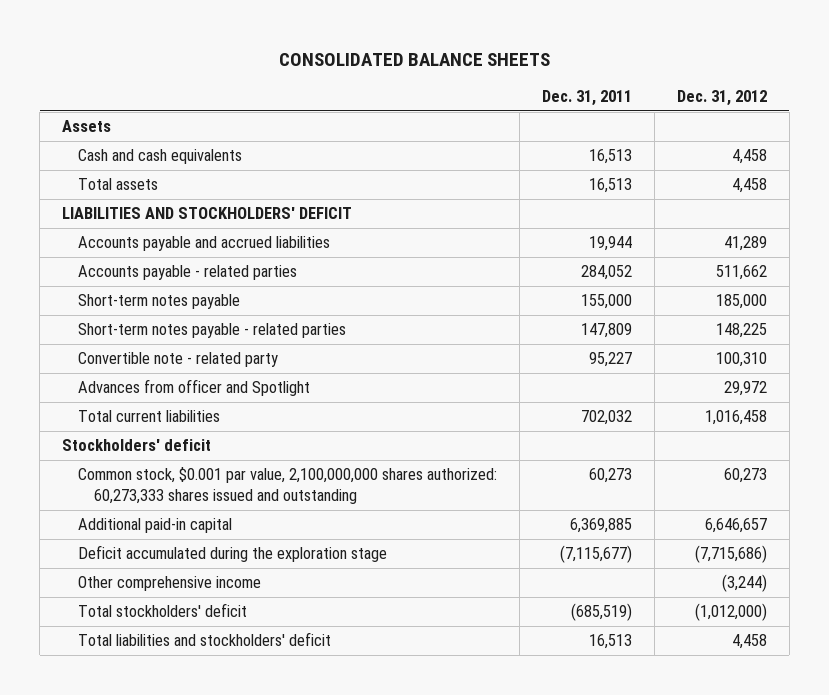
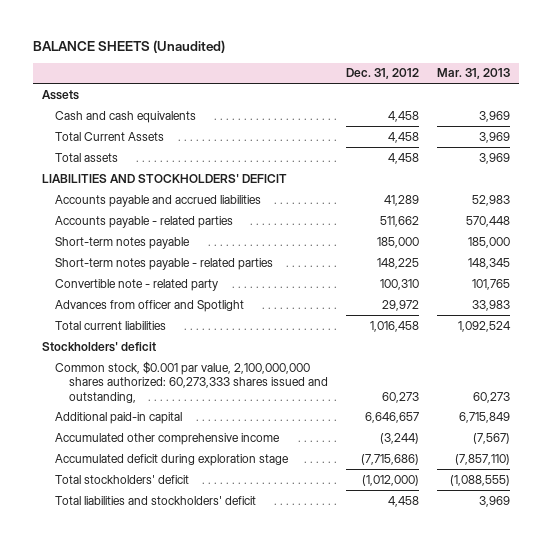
- CONSOLIDATED BALANCE SHEETS
+ BALANCE SHEETS (Unaudited)
- | Dec. 31, 2011 | Dec. 31, 2012
+ | Dec. 31, 2012 | Mar. 31, 2013
+ Total Current Assets | 4,458 | 3,969
- Common stock, $0.001 par value, 2,100,000,000 shares authorized: 60,273,333 shares issued and outstanding | 60,273 | 60,273
+ Common stock, $0.001 par value, 2,100,000,000 shares authorized: 60,273,333 shares issued and outstanding, | 60,273 | 60,273
- Deficit accumulated during the exploration stage | (7,115,677) | (7,715,686)
- Other comprehensive income | | (3,244)
+ Accumulated other comprehensive income | (3,244) | (7,567)
+ Accumulated deficit during exploration stage | (7,715,686) | (7,857,110)

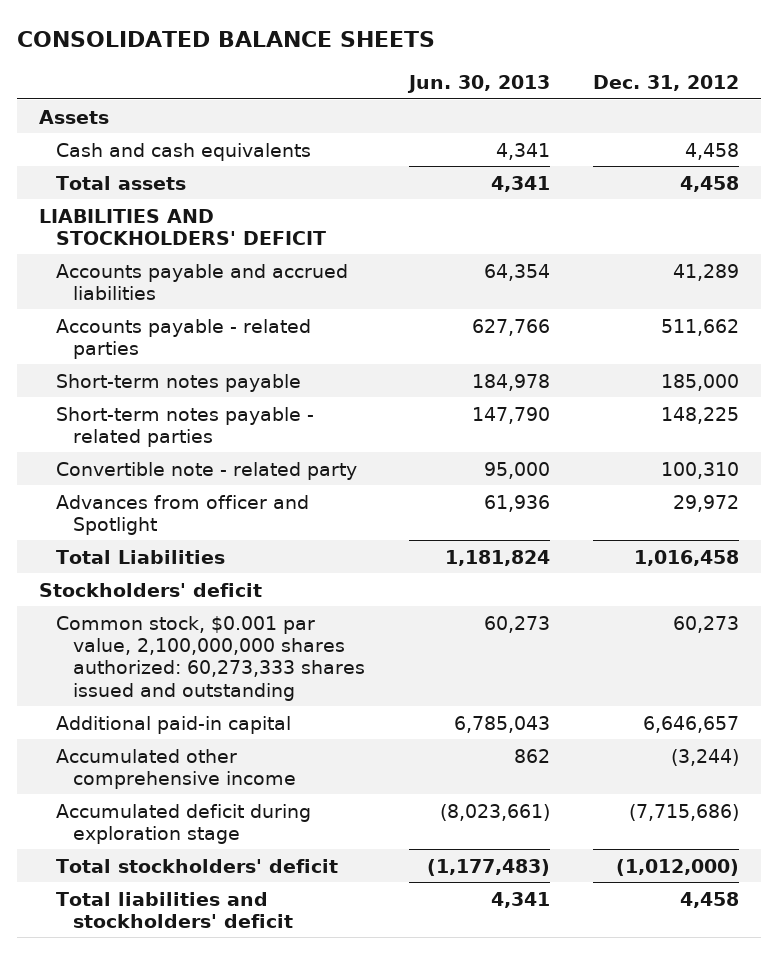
- BALANCE SHEETS (Unaudited)
+ CONSOLIDATED BALANCE SHEETS
- | Dec. 31, 2012 | Mar. 31, 2013
+ | Jun. 30, 2013 | Dec. 31, 2012
- Total Current Assets | 4,458 | 3,969
- Total current liabilities | 1,016,458 | 1,092,524
+ Total Liabilities | 1,181,824 | 1,016,458
- Common stock, $0.001 par value, 2,100,000,000 shares authorized: 60,273,333 shares issued and outstanding, | 60,273 | 60,273
+ Common stock, $0.001 par value, 2,100,000,000 shares authorized: 60,273,333 shares issued and outstanding | 60,273 | 60,273

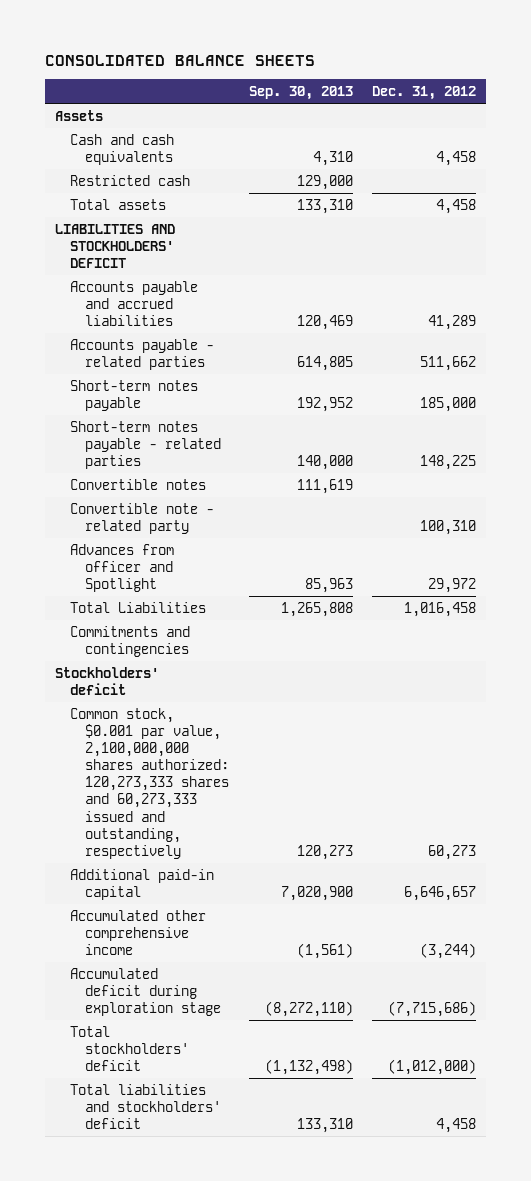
- | Jun. 30, 2013 | Dec. 31, 2012
+ | Sep. 30, 2013 | Dec. 31, 2012
+ Restricted cash | 129,000 |
+ Convertible notes | 111,619 |
+ Commitments and contingencies
- Common stock, $0.001 par value, 2,100,000,000 shares authorized: 60,273,333 shares issued and outstanding | 60,273 | 60,273
+ Common stock, $0.001 par value, 2,100,000,000 shares authorized: 120,273,333 shares and 60,273,333 issued and outstanding, respectively | 120,273 | 60,273

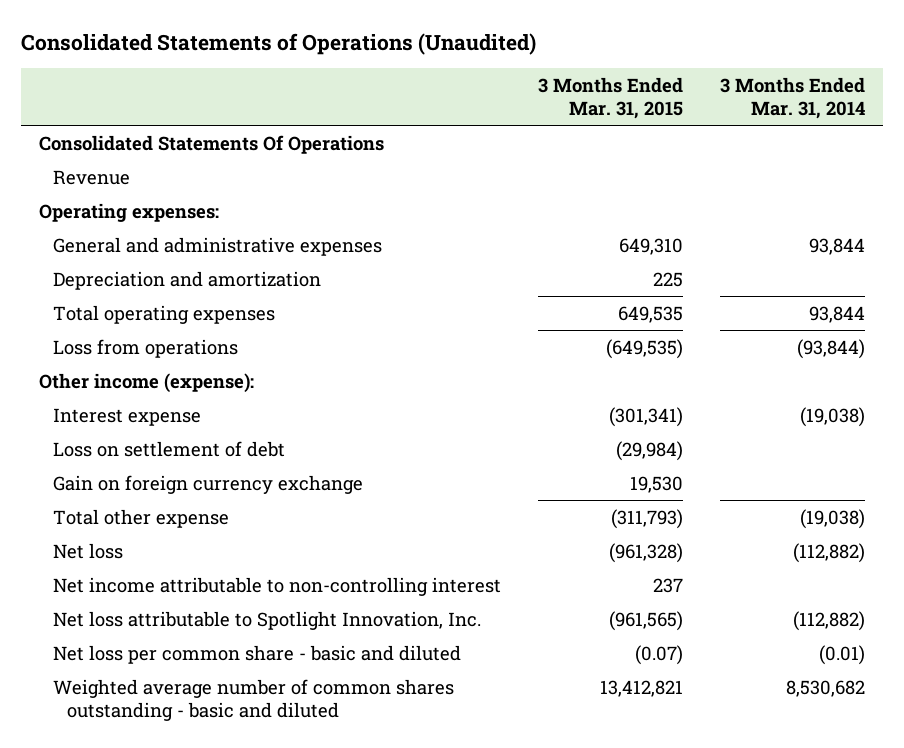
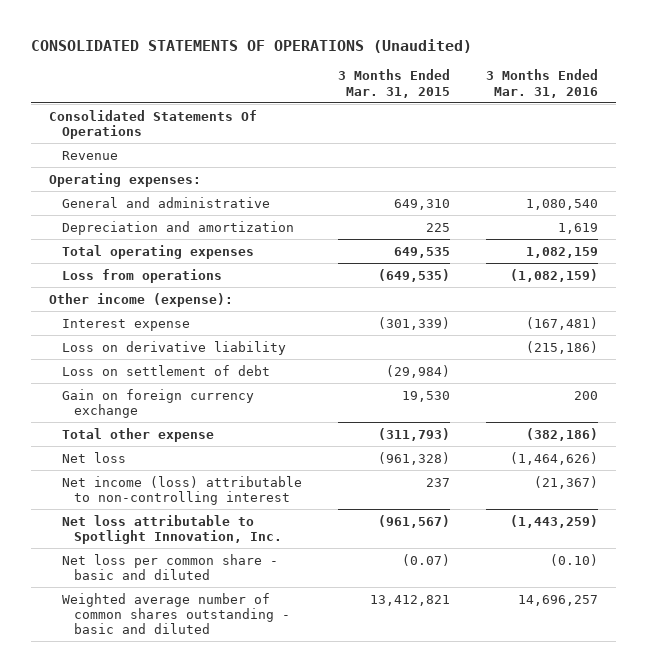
- Consolidated Statements of Operations (Unaudited)
+ CONSOLIDATED STATEMENTS OF OPERATIONS (Unaudited)
- | 3 Months Ended Mar. 31, 2015 | 3 Months Ended Mar. 31, 2014
+ | 3 Months Ended Mar. 31, 2015 | 3 Months Ended Mar. 31, 2016
- General and administrative expenses | 649,310 | 93,844
+ General and administrative | 649,310 | 1,080,540
- Interest expense | (301,341) | (19,038)
+ Interest expense | (301,339) | (167,481)
+ Loss on derivative liability | | (215,186)
- Net income attributable to non-controlling interest | 237 |
- Net loss attributable to Spotlight Innovation, Inc. | (961,565) | (112,882)
+ Net income (loss) attributable to non-controlling interest | 237 | (21,367)
+ Net loss attributable to Spotlight Innovation, Inc. | (961,567) | (1,443,259)

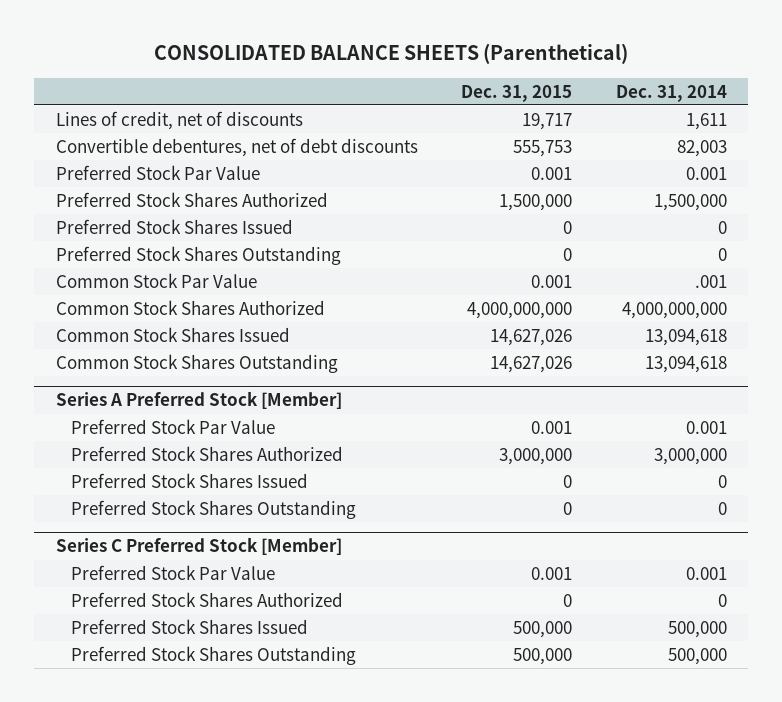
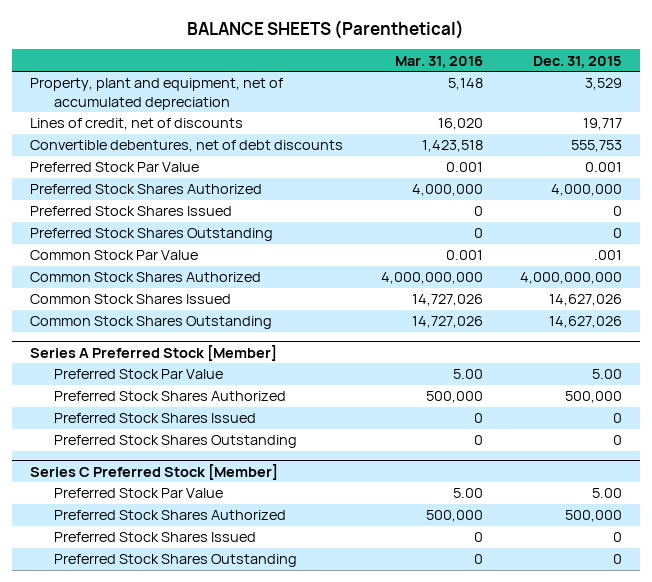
- CONSOLIDATED BALANCE SHEETS (Parenthetical)
+ BALANCE SHEETS (Parenthetical)
- | Dec. 31, 2015 | Dec. 31, 2014
+ | Mar. 31, 2016 | Dec. 31, 2015
+ Property, plant and equipment, net of accumulated depreciation | 5,148 | 3,529
- Preferred Stock Shares Authorized | 1,500,000 | 1,500,000
+ Preferred Stock Shares Authorized | 4,000,000 | 4,000,000
- Common Stock Par Value | 0.001 | .001
+ Common Stock Par Value | 0.001 | .001
@ Series A Preferred Stock [Member]
- Preferred Stock Par Value | 0.001 | 0.001
- Preferred Stock Shares Authorized | 3,000,000 | 3,000,000
+ Preferred Stock Par Value | 5.00 | 5.00
+ Preferred Stock Shares Authorized | 500,000 | 500,000
@ Series C Preferred Stock [Member]
- Preferred Stock Par Value | 0.001 | 0.001
- Preferred Stock Shares Authorized | 0 | 0
- Preferred Stock Shares Issued | 500,000 | 500,000
- Preferred Stock Shares Outstanding | 500,000 | 500,000
+ Preferred Stock Par Value | 5.00 | 5.00
+ Preferred Stock Shares Authorized | 500,000 | 500,000
+ Preferred Stock Shares Issued | 0 | 0
+ Preferred Stock Shares Outstanding | 0 | 0

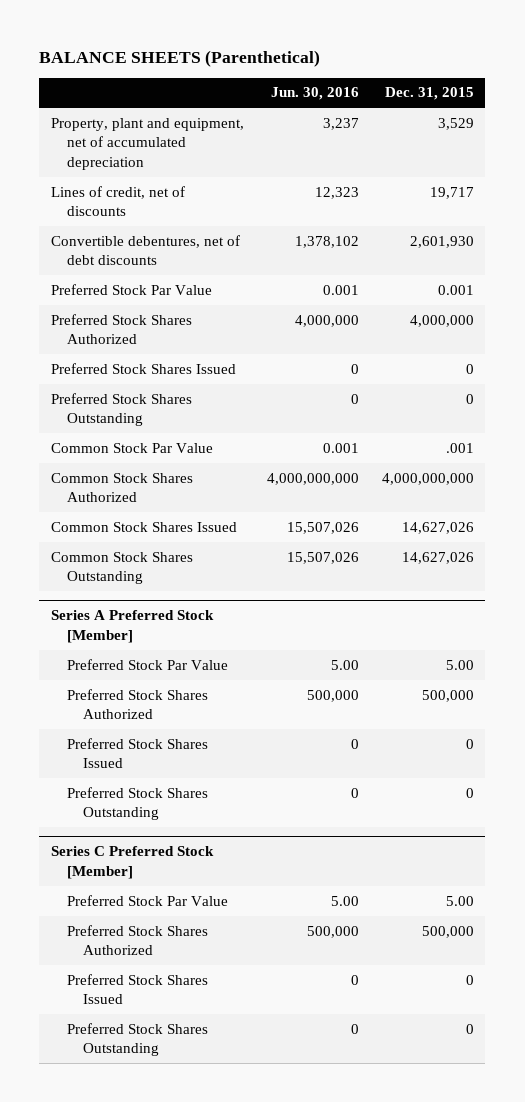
- | Mar. 31, 2016 | Dec. 31, 2015
+ | Jun. 30, 2016 | Dec. 31, 2015
- Convertible debentures, net of debt discounts | 1,423,518 | 555,753
+ Convertible debentures, net of debt discounts | 1,378,102 | 2,601,930

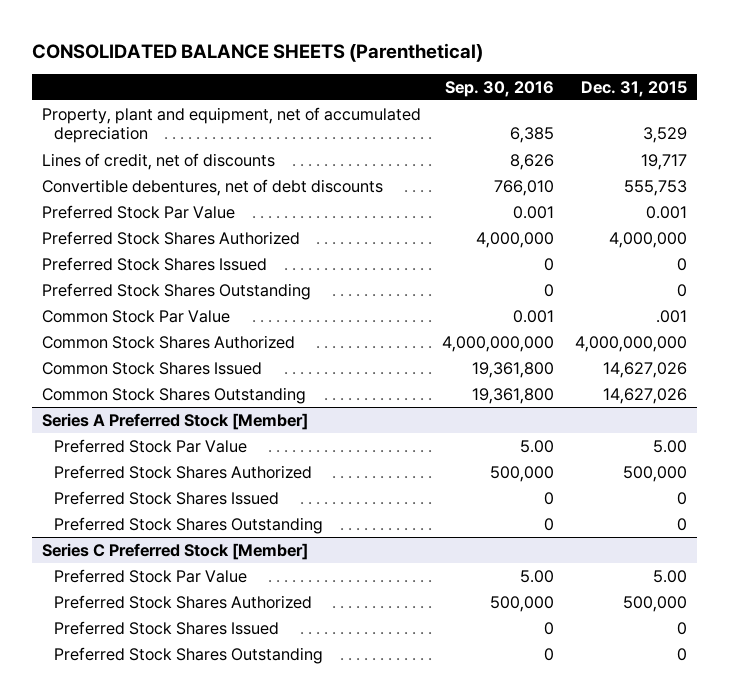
- BALANCE SHEETS (Parenthetical)
+ CONSOLIDATED BALANCE SHEETS (Parenthetical)
- | Jun. 30, 2016 | Dec. 31, 2015
+ | Sep. 30, 2016 | Dec. 31, 2015
- Convertible debentures, net of debt discounts | 1,378,102 | 2,601,930
+ Convertible debentures, net of debt discounts | 766,010 | 555,753

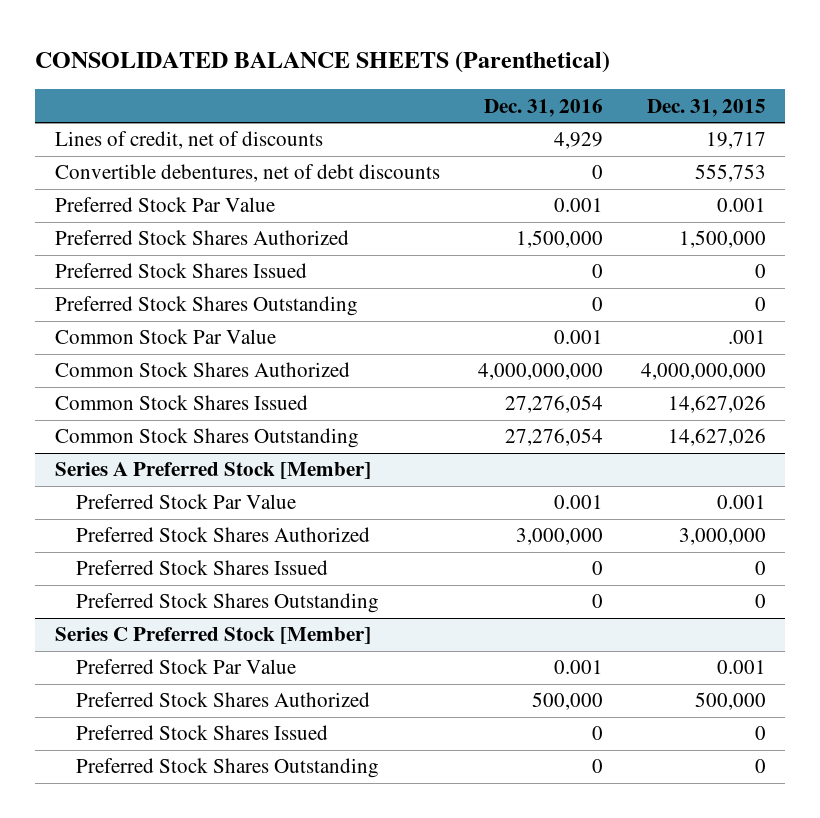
- | Sep. 30, 2016 | Dec. 31, 2015
+ | Dec. 31, 2016 | Dec. 31, 2015
- Property, plant and equipment, net of accumulated depreciation | 6,385 | 3,529
- Preferred Stock Shares Authorized | 4,000,000 | 4,000,000
+ Preferred Stock Shares Authorized | 1,500,000 | 1,500,000
@ Series A Preferred Stock [Member]
- Preferred Stock Par Value | 5.00 | 5.00
- Preferred Stock Shares Authorized | 500,000 | 500,000
+ Preferred Stock Par Value | 0.001 | 0.001
+ Preferred Stock Shares Authorized | 3,000,000 | 3,000,000
@ Series C Preferred Stock [Member]
- Preferred Stock Par Value | 5.00 | 5.00
+ Preferred Stock Par Value | 0.001 | 0.001

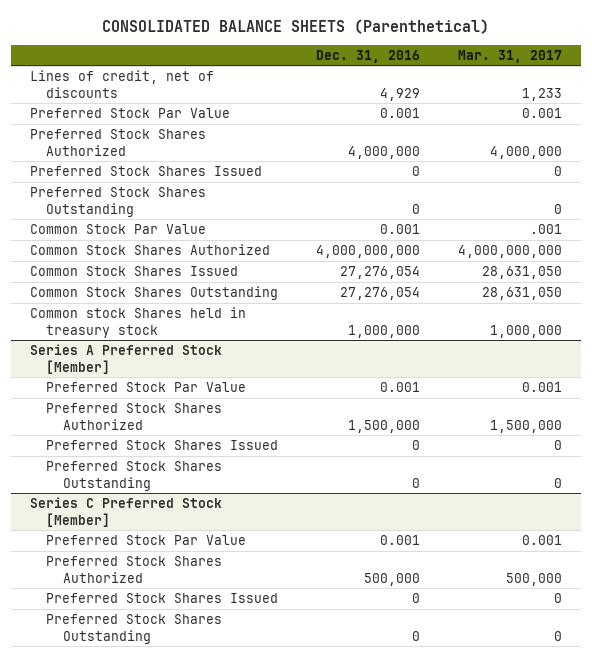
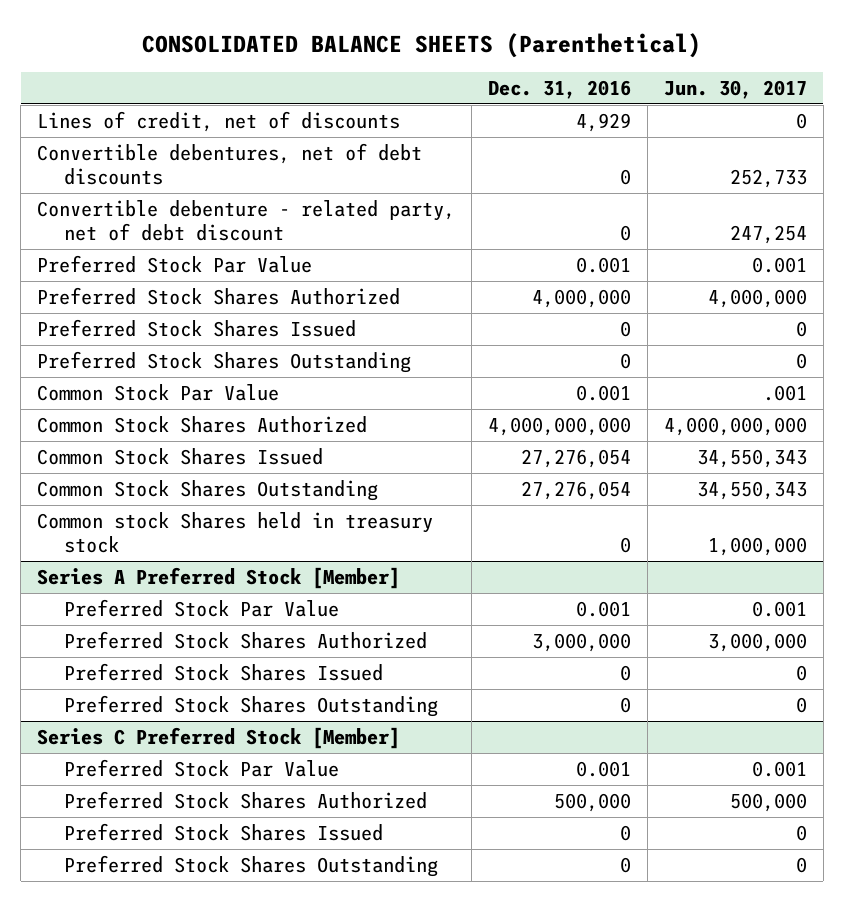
- | Dec. 31, 2016 | Mar. 31, 2017
+ | Dec. 31, 2016 | Jun. 30, 2017
+ Convertible debentures, net of debt discounts | 0 | 252,733
+ Convertible debenture - related party, net of debt discount | 0 | 247,254
- Common stock Shares held in treasury stock | 1,000,000 | 1,000,000
+ Common stock Shares held in treasury stock | 0 | 1,000,000
@ Series A Preferred Stock [Member]
- Preferred Stock Shares Authorized | 1,500,000 | 1,500,000
+ Preferred Stock Shares Authorized | 3,000,000 | 3,000,000

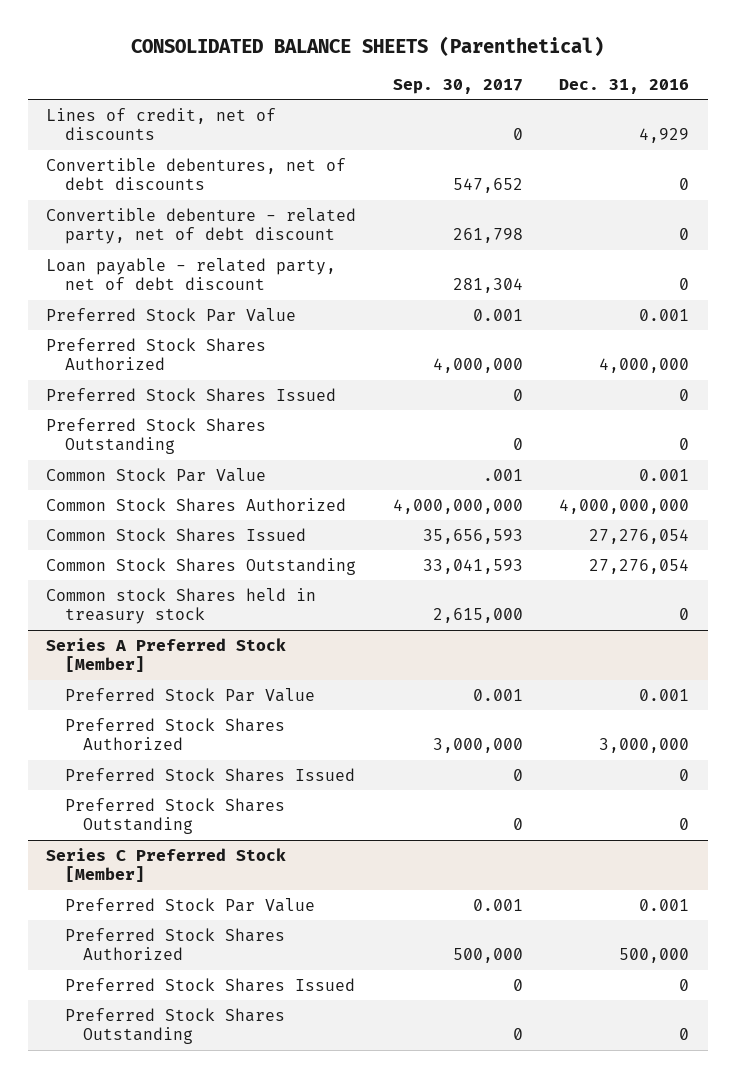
- | Dec. 31, 2016 | Jun. 30, 2017
+ | Sep. 30, 2017 | Dec. 31, 2016
+ Loan payable - related party, net of debt discount | 281,304 | 0

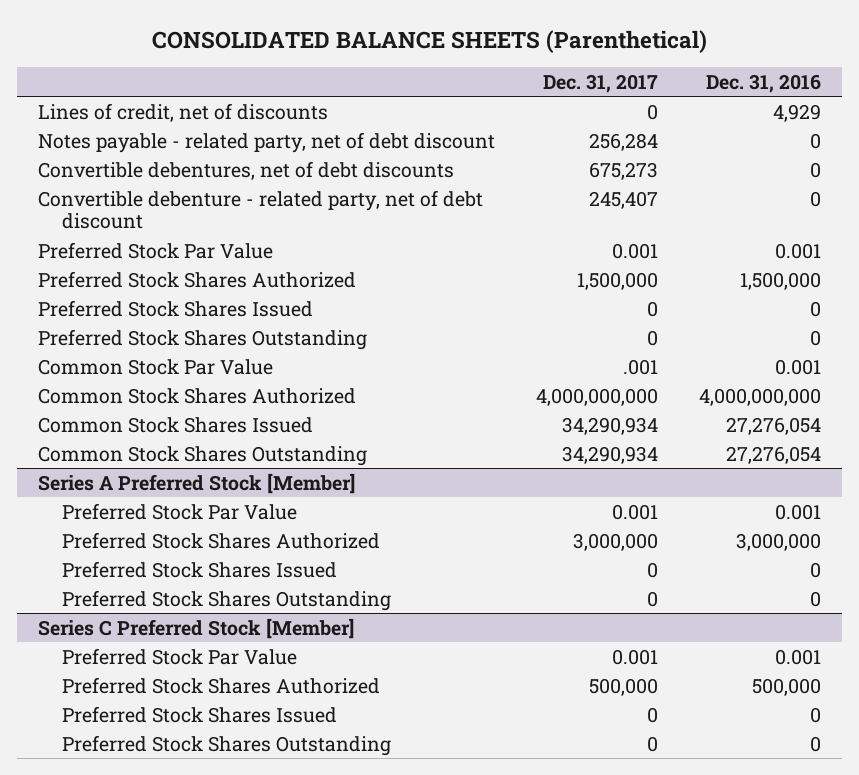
- | Sep. 30, 2017 | Dec. 31, 2016
+ | Dec. 31, 2017 | Dec. 31, 2016
+ Notes payable - related party, net of debt discount | 256,284 | 0
- Loan payable - related party, net of debt discount | 281,304 | 0
- Preferred Stock Shares Authorized | 4,000,000 | 4,000,000
+ Preferred Stock Shares Authorized | 1,500,000 | 1,500,000
- Common stock Shares held in treasury stock | 2,615,000 | 0

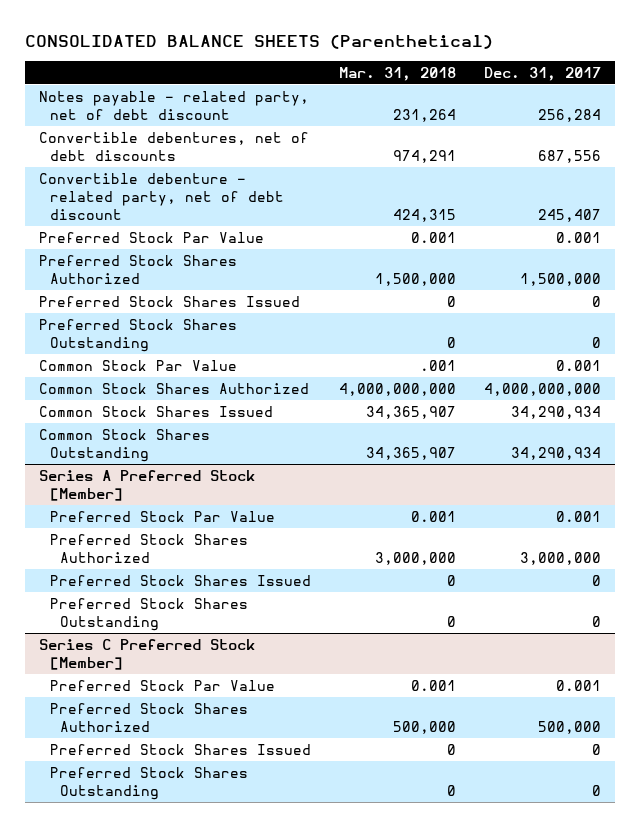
- | Dec. 31, 2017 | Dec. 31, 2016
+ | Mar. 31, 2018 | Dec. 31, 2017
- Lines of credit, net of discounts | 0 | 4,929
- Convertible debentures, net of debt discounts | 675,273 | 0
+ Convertible debentures, net of debt discounts | 974,291 | 687,556
- Common Stock Par Value | .001 | 0.001
+ Common Stock Par Value | .001 | 0.001

